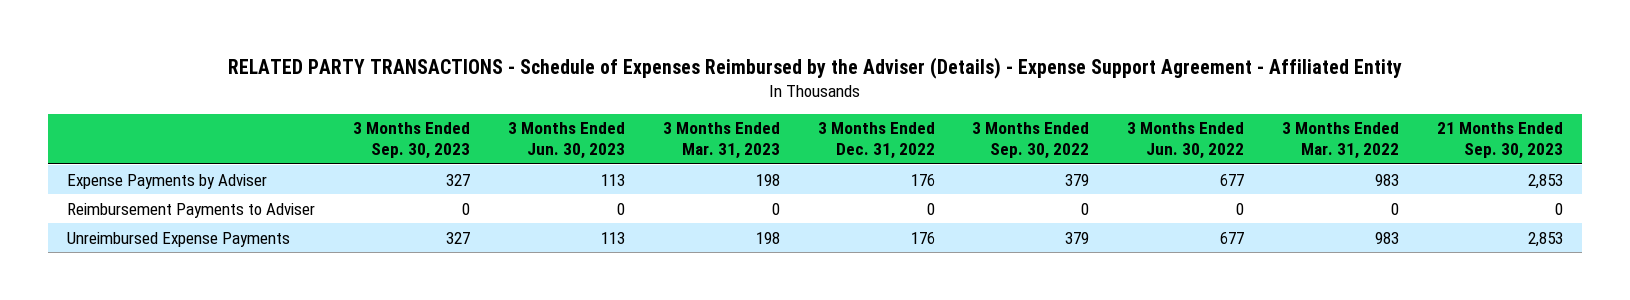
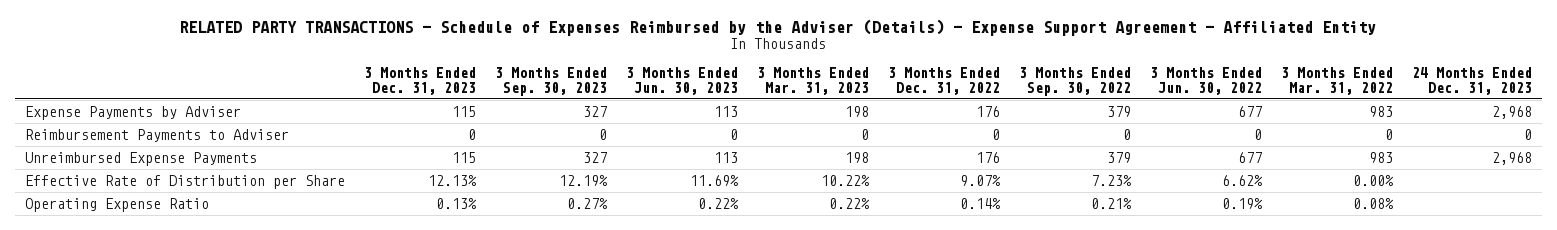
- | 3 Months Ended Sep. 30, 2023 | 3 Months Ended Jun. 30, 2023 | 3 Months Ended Mar. 31, 2023 | 3 Months Ended Dec. 31, 2022 | 3 Months Ended Sep. 30, 2022 | 3 Months Ended Jun. 30, 2022 | 3 Months Ended Mar. 31, 2022 | 21 Months Ended Sep. 30, 2023
+ | 3 Months Ended Dec. 31, 2023 | 3 Months Ended Sep. 30, 2023 | 3 Months Ended Jun. 30, 2023 | 3 Months Ended Mar. 31, 2023 | 3 Months Ended Dec. 31, 2022 | 3 Months Ended Sep. 30, 2022 | 3 Months Ended Jun. 30, 2022 | 3 Months Ended Mar. 31, 2022 | 24 Months Ended Dec. 31, 2023
+ Effective Rate of Distribution per Share | 12.13% | 12.19% | 11.69% | 10.22% | 9.07% | 7.23% | 6.62% | 0.00% |
+ Operating Expense Ratio | 0.13% | 0.27% | 0.22% | 0.22% | 0.14% | 0.21% | 0.19% | 0.08% |

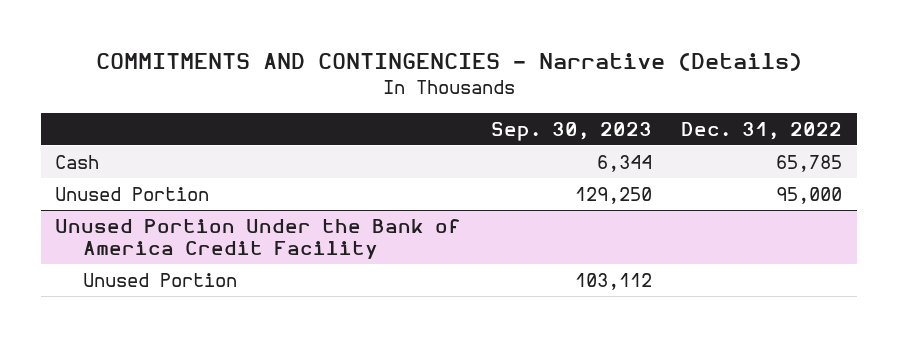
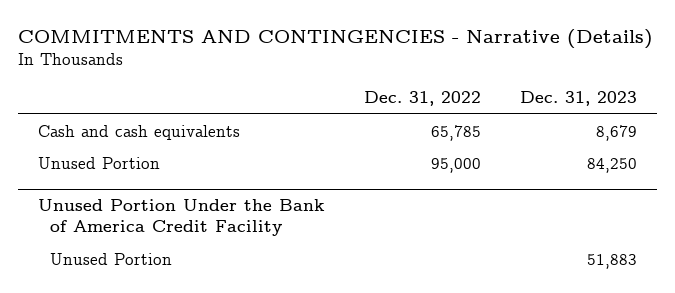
- | Sep. 30, 2023 | Dec. 31, 2022
+ | Dec. 31, 2022 | Dec. 31, 2023
- Cash | 6,344 | 65,785
+ Cash and cash equivalents | 65,785 | 8,679

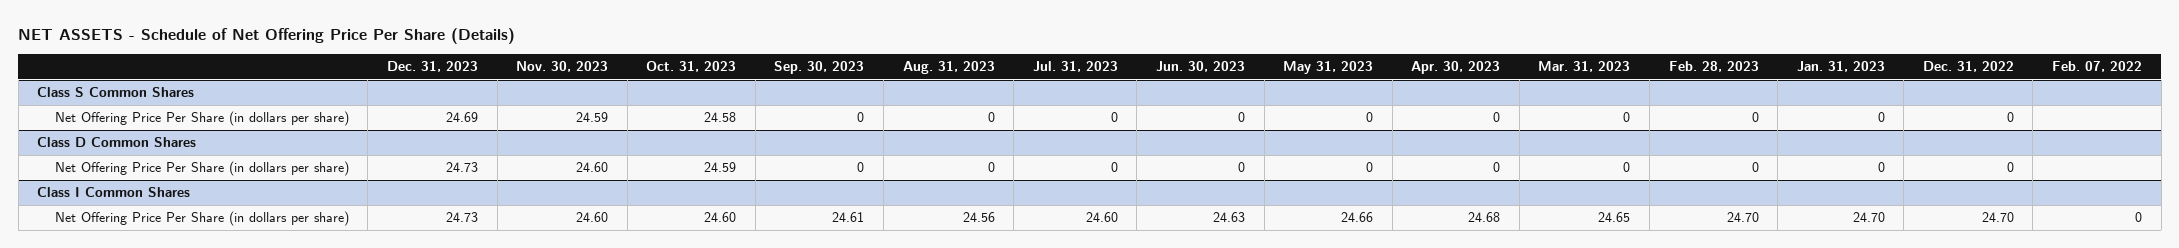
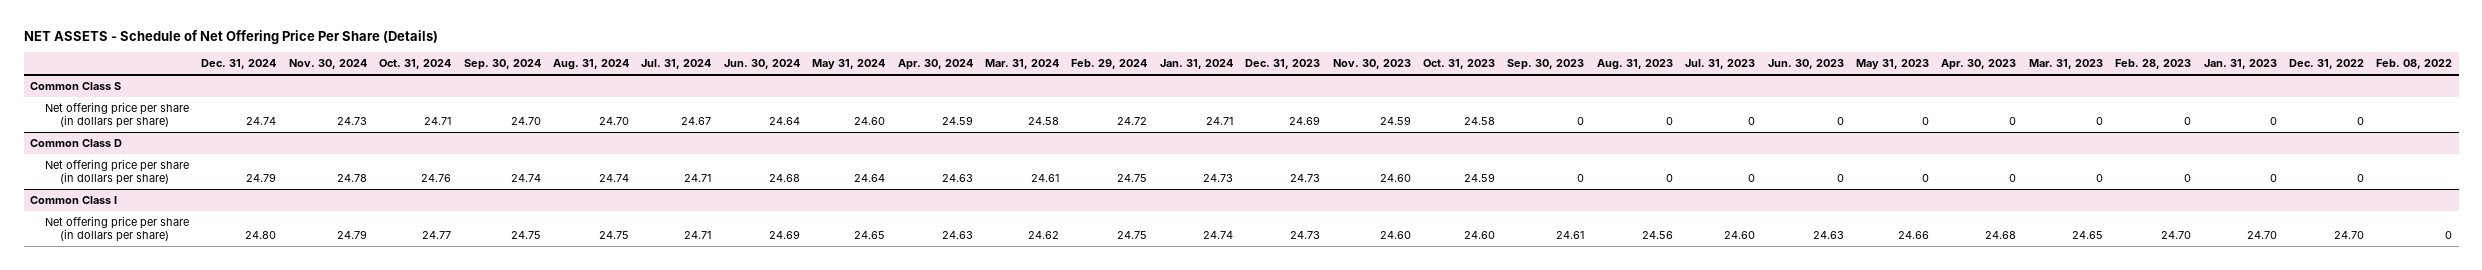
- | Dec. 31, 2023 | Nov. 30, 2023 | Oct. 31, 2023 | Sep. 30, 2023 | Aug. 31, 2023 | Jul. 31, 2023 | Jun. 30, 2023 | May 31, 2023 | Apr. 30, 2023 | Mar. 31, 2023 | Feb. 28, 2023 | Jan. 31, 2023 | Dec. 31, 2022 | Feb. 07, 2022
+ | Dec. 31, 2024 | Nov. 30, 2024 | Oct. 31, 2024 | Sep. 30, 2024 | Aug. 31, 2024 | Jul. 31, 2024 | Jun. 30, 2024 | May 31, 2024 | Apr. 30, 2024 | Mar. 31, 2024 | Feb. 29, 2024 | Jan. 31, 2024 | Dec. 31, 2023 | Nov. 30, 2023 | Oct. 31, 2023 | Sep. 30, 2023 | Aug. 31, 2023 | Jul. 31, 2023 | Jun. 30, 2023 | May 31, 2023 | Apr. 30, 2023 | Mar. 31, 2023 | Feb. 28, 2023 | Jan. 31, 2023 | Dec. 31, 2022 | Feb. 08, 2022
- Class S Common Shares
- Net Offering Price Per Share (in dollars per share) | 24.69 | 24.59 | 24.58 | 0 | 0 | 0 | 0 | 0 | 0 | 0 | 0 | 0 | 0 |
- Class D Common Shares
- Net Offering Price Per Share (in dollars per share) | 24.73 | 24.60 | 24.59 | 0 | 0 | 0 | 0 | 0 | 0 | 0 | 0 | 0 | 0 |
- Class I Common Shares
- Net Offering Price Per Share (in dollars per share) | 24.73 | 24.60 | 24.60 | 24.61 | 24.56 | 24.60 | 24.63 | 24.66 | 24.68 | 24.65 | 24.70 | 24.70 | 24.70 | 0
+ Common Class S
+ Net offering price per share (in dollars per share) | 24.74 | 24.73 | 24.71 | 24.70 | 24.70 | 24.67 | 24.64 | 24.60 | 24.59 | 24.58 | 24.72 | 24.71 | 24.69 | 24.59 | 24.58 | 0 | 0 | 0 | 0 | 0 | 0 | 0 | 0 | 0 | 0 |
+ Common Class D
+ Net offering price per share (in dollars per share) | 24.79 | 24.78 | 24.76 | 24.74 | 24.74 | 24.71 | 24.68 | 24.64 | 24.63 | 24.61 | 24.75 | 24.73 | 24.73 | 24.60 | 24.59 | 0 | 0 | 0 | 0 | 0 | 0 | 0 | 0 | 0 | 0 |
+ Common Class I
+ Net offering price per share (in dollars per share) | 24.80 | 24.79 | 24.77 | 24.75 | 24.75 | 24.71 | 24.69 | 24.65 | 24.63 | 24.62 | 24.75 | 24.74 | 24.73 | 24.60 | 24.60 | 24.61 | 24.56 | 24.60 | 24.63 | 24.66 | 24.68 | 24.65 | 24.70 | 24.70 | 24.70 | 0

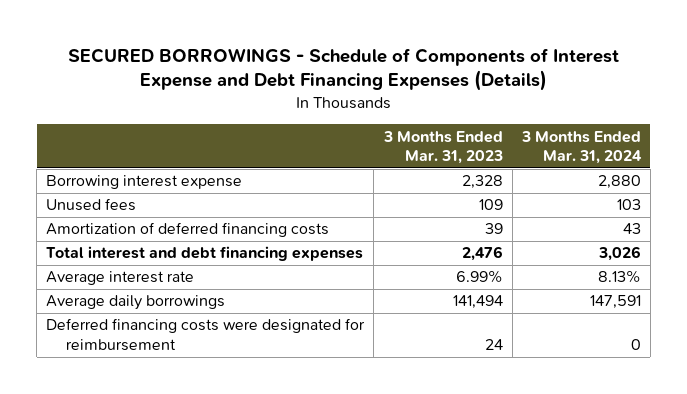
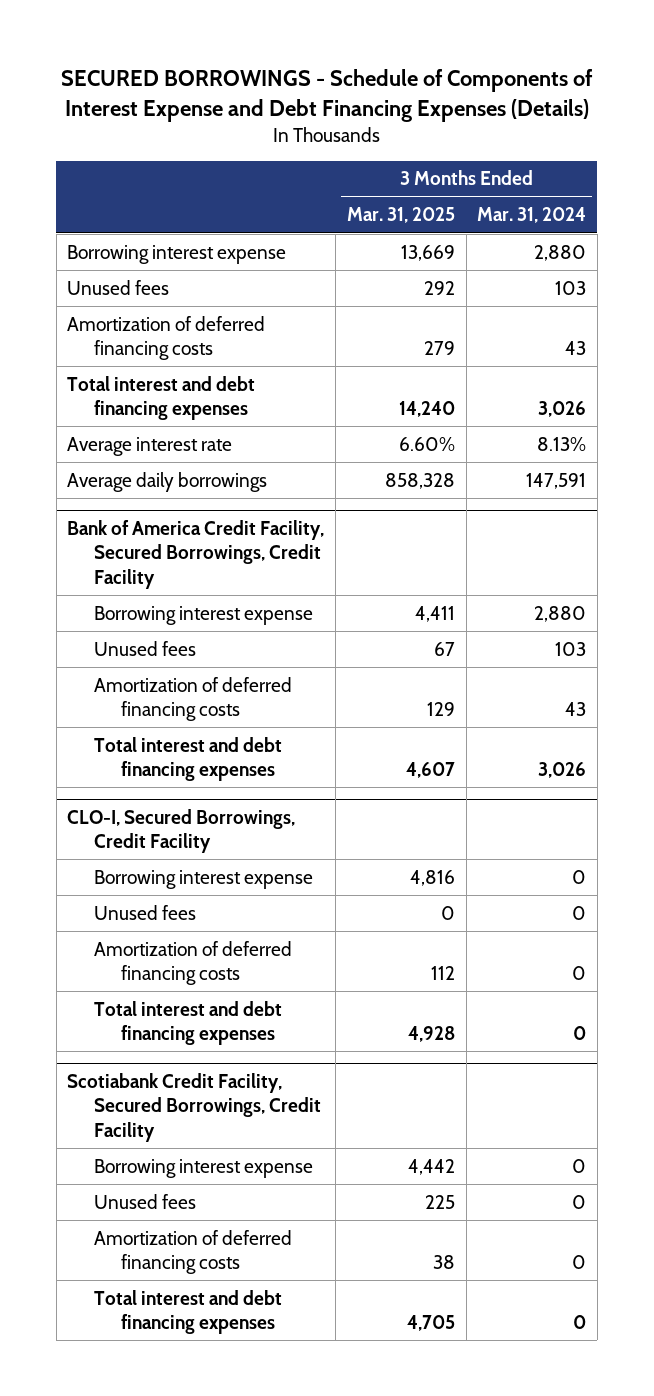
- | 3 Months Ended Mar. 31, 2023 | 3 Months Ended Mar. 31, 2024
+ | 3 Months Ended Mar. 31, 2025 | 3 Months Ended Mar. 31, 2024
- Deferred financing costs were designated for reimbursement | 24 | 0
+ Bank of America Credit Facility, Secured Borrowings, Credit Facility
+ Borrowing interest expense | 4,411 | 2,880
+ Unused fees | 67 | 103
+ Amortization of deferred financing costs | 129 | 43
+ Total interest and debt financing expenses | 4,607 | 3,026
+ CLO-I, Secured Borrowings, Credit Facility
+ Borrowing interest expense | 4,816 | 0
+ Unused fees | 0 | 0
+ Amortization of deferred financing costs | 112 | 0
+ Total interest and debt financing expenses | 4,928 | 0
+ Scotiabank Credit Facility, Secured Borrowings, Credit Facility
+ Borrowing interest expense | 4,442 | 0
+ Unused fees | 225 | 0
+ Amortization of deferred financing costs | 38 | 0
+ Total interest and debt financing expenses | 4,705 | 0

